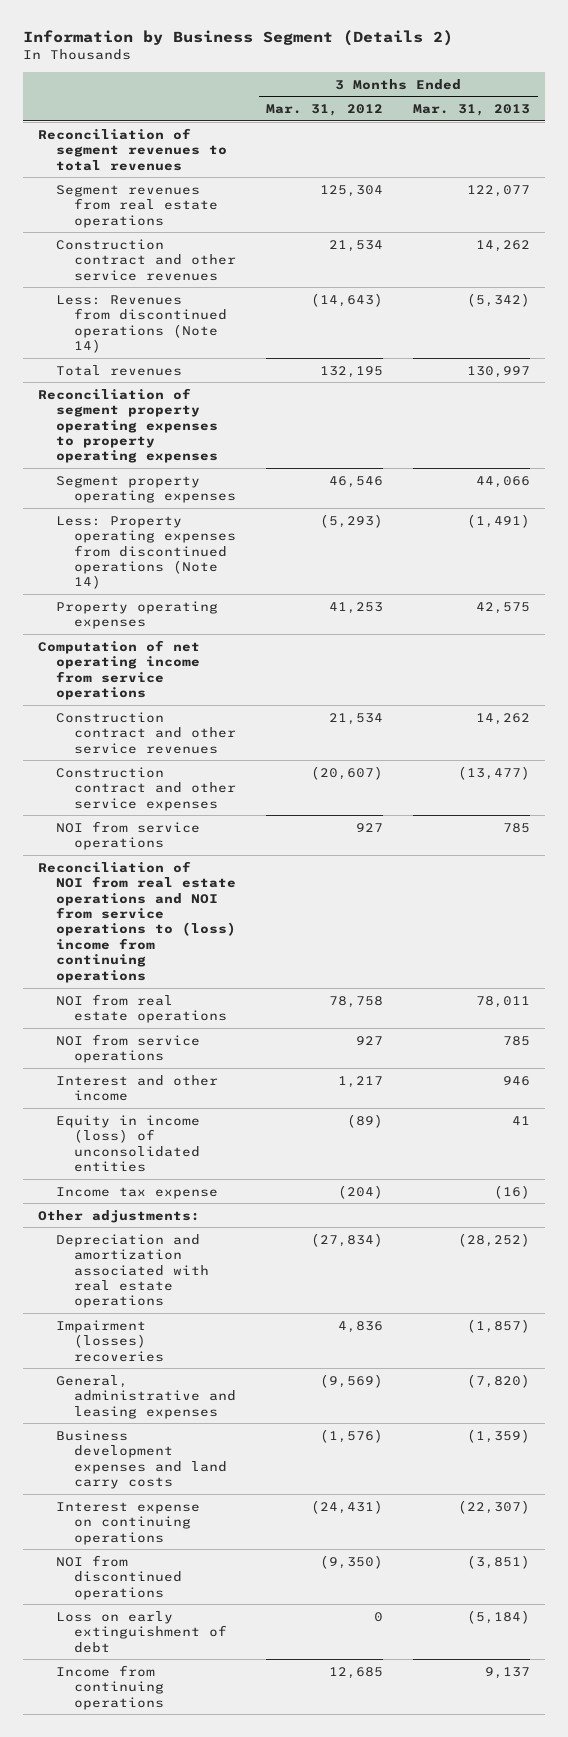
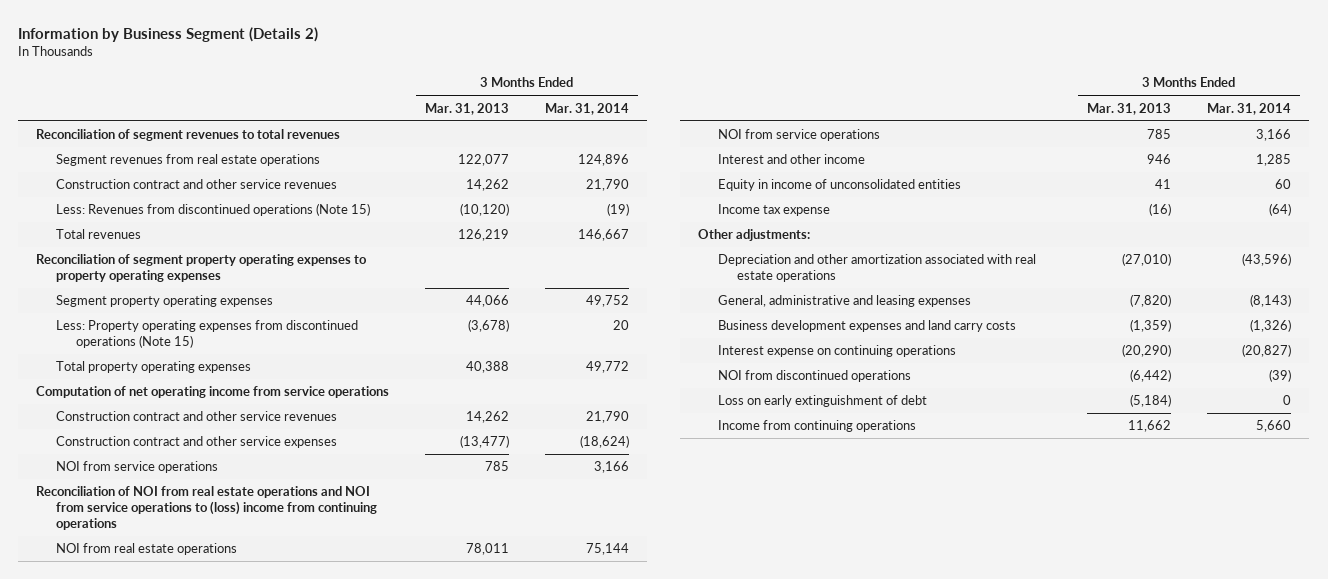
- | 3 Months Ended Mar. 31, 2012 | 3 Months Ended Mar. 31, 2013
+ | 3 Months Ended Mar. 31, 2013 | 3 Months Ended Mar. 31, 2014
- Less: Revenues from discontinued operations (Note 14) | (14,643) | (5,342)
- Total revenues | 132,195 | 130,997
+ Less: Revenues from discontinued operations (Note 15) | (10,120) | (19)
+ Total revenues | 126,219 | 146,667
- Less: Property operating expenses from discontinued operations (Note 14) | (5,293) | (1,491)
- Property operating expenses | 41,253 | 42,575
+ Less: Property operating expenses from discontinued operations (Note 15) | (3,678) | 20
+ Total property operating expenses | 40,388 | 49,772
- Equity in income (loss) of unconsolidated entities | (89) | 41
+ Equity in income of unconsolidated entities | 41 | 60
- Depreciation and amortization associated with real estate operations | (27,834) | (28,252)
- Impairment (losses) recoveries | 4,836 | (1,857)
+ Depreciation and other amortization associated with real estate operations | (27,010) | (43,596)
- Interest expense on continuing operations | (24,431) | (22,307)
- NOI from discontinued operations | (9,350) | (3,851)
+ Interest expense on continuing operations | (20,290) | (20,827)
+ NOI from discontinued operations | (6,442) | (39)
- Income from continuing operations | 12,685 | 9,137
+ Income from continuing operations | 11,662 | 5,660

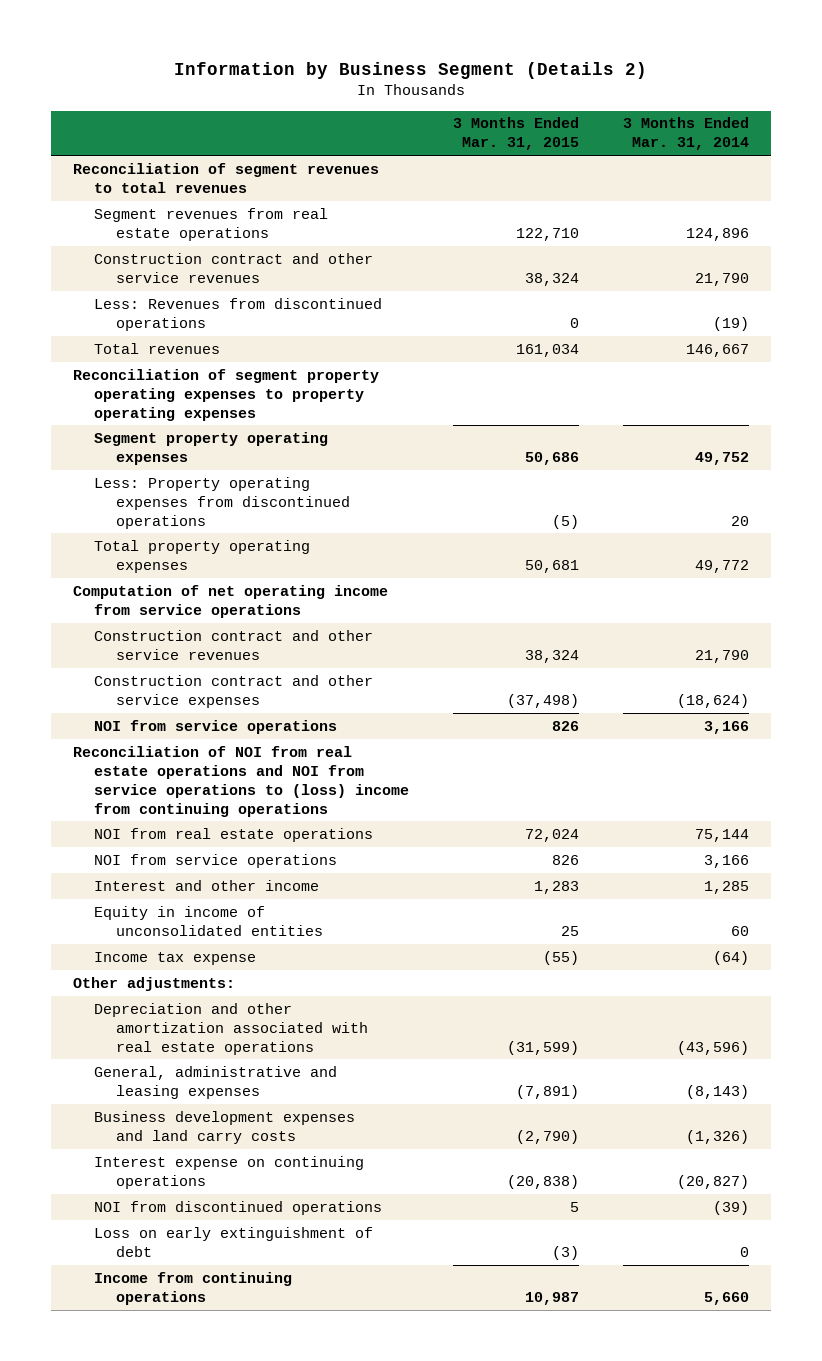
- | 3 Months Ended Mar. 31, 2013 | 3 Months Ended Mar. 31, 2014
+ | 3 Months Ended Mar. 31, 2015 | 3 Months Ended Mar. 31, 2014
- Less: Revenues from discontinued operations (Note 15) | (10,120) | (19)
+ Less: Revenues from discontinued operations | 0 | (19)
- Less: Property operating expenses from discontinued operations (Note 15) | (3,678) | 20
+ Less: Property operating expenses from discontinued operations | (5) | 20

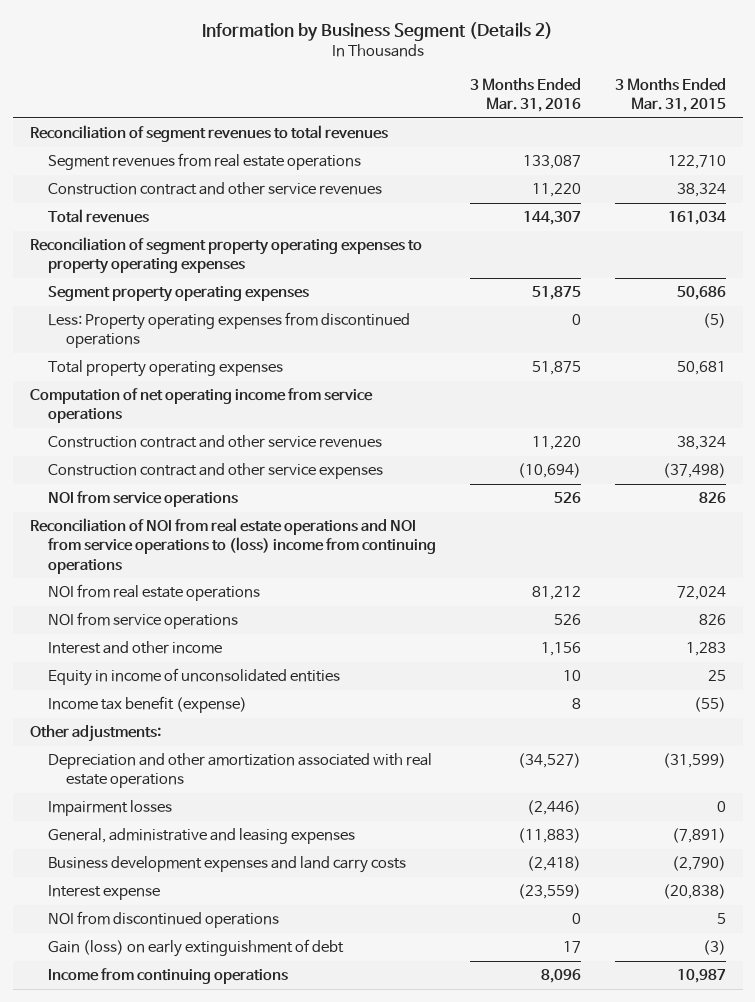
- | 3 Months Ended Mar. 31, 2015 | 3 Months Ended Mar. 31, 2014
+ | 3 Months Ended Mar. 31, 2016 | 3 Months Ended Mar. 31, 2015
- Less: Revenues from discontinued operations | 0 | (19)
- Income tax expense | (55) | (64)
+ Income tax benefit (expense) | 8 | (55)
+ Impairment losses | (2,446) | 0
- Interest expense on continuing operations | (20,838) | (20,827)
+ Interest expense | (23,559) | (20,838)
- Loss on early extinguishment of debt | (3) | 0
+ Gain (loss) on early extinguishment of debt | 17 | (3)

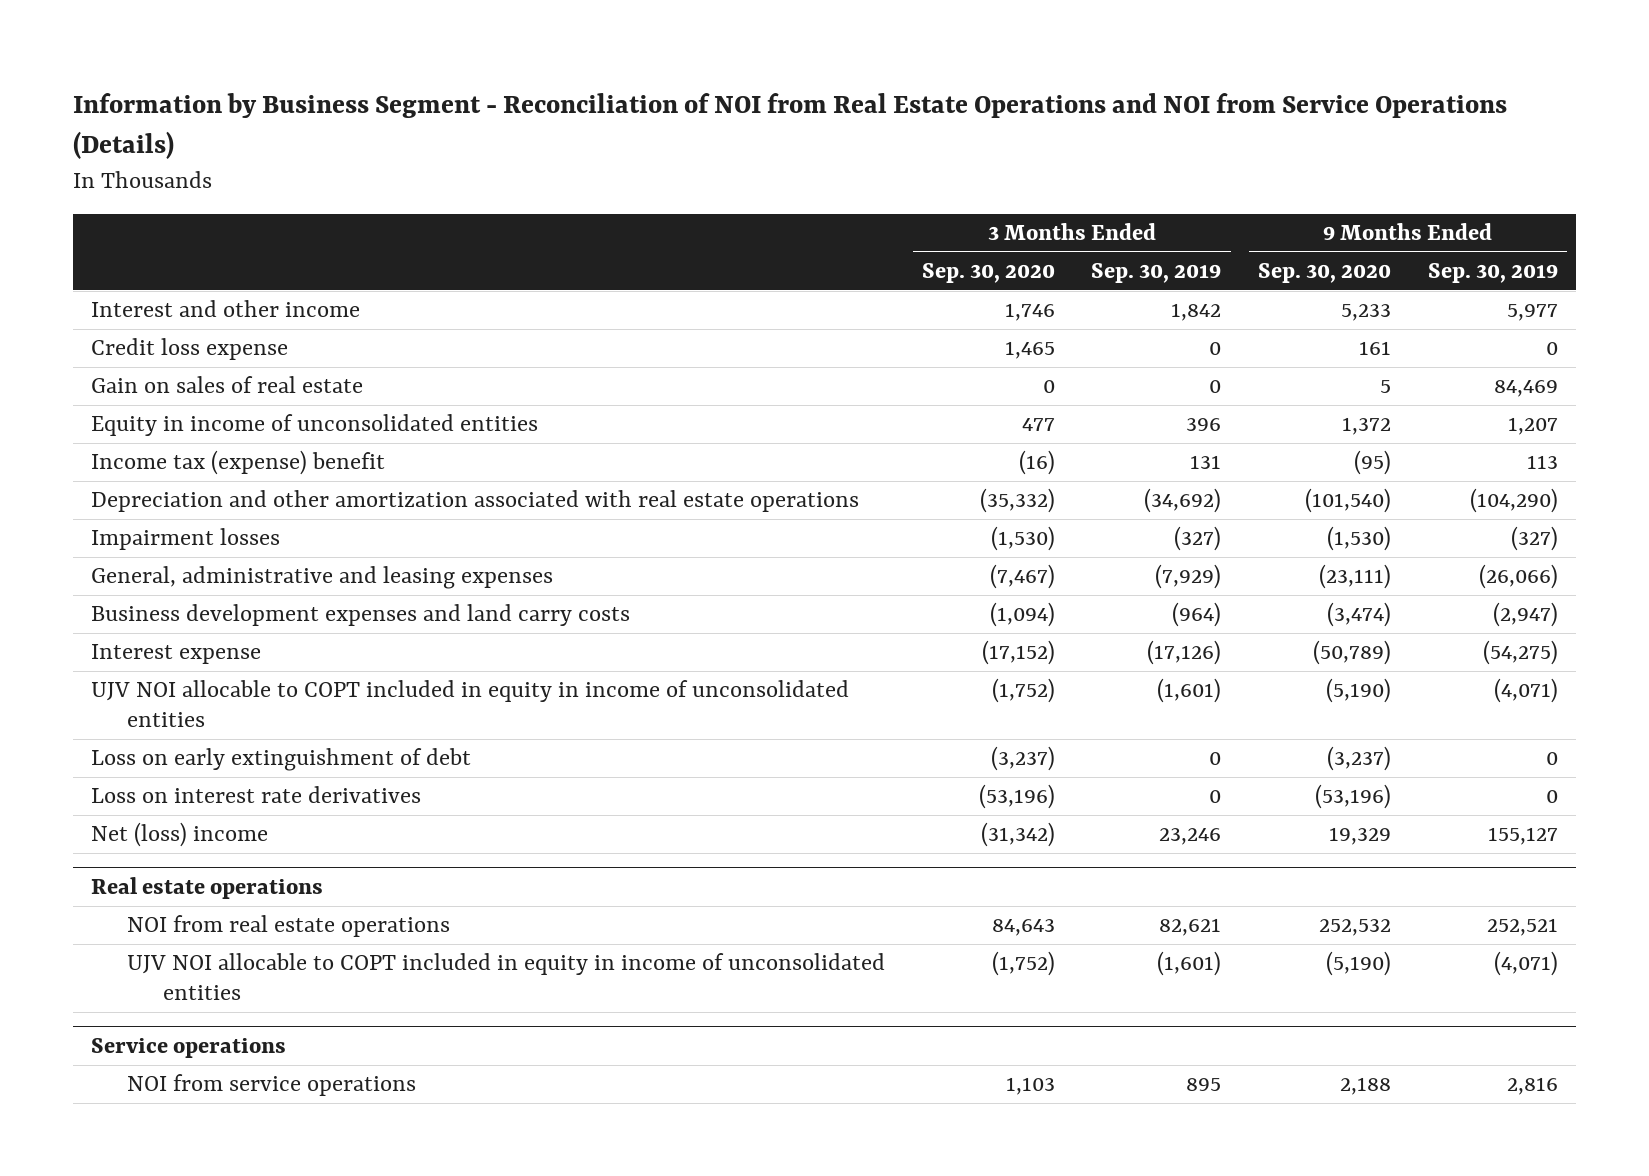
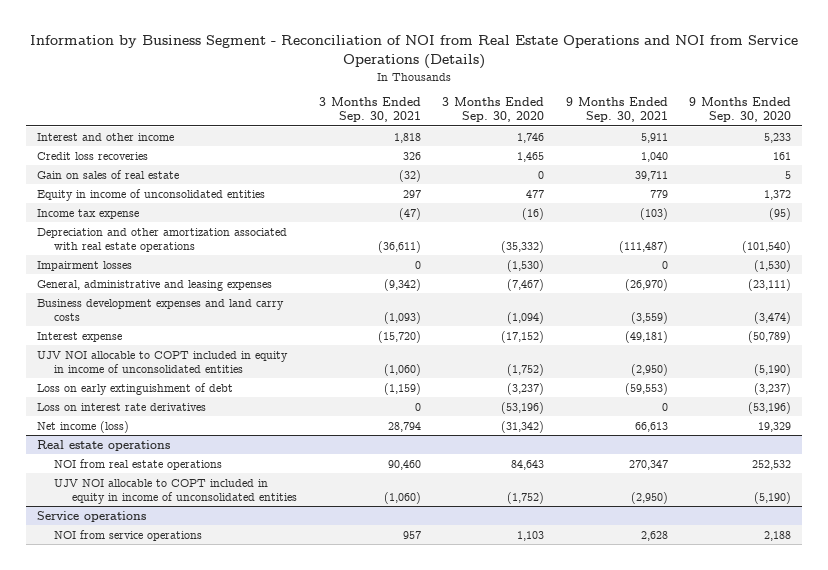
- | 3 Months Ended Sep. 30, 2020 | 3 Months Ended Sep. 30, 2019 | 9 Months Ended Sep. 30, 2020 | 9 Months Ended Sep. 30, 2019
+ | 3 Months Ended Sep. 30, 2021 | 3 Months Ended Sep. 30, 2020 | 9 Months Ended Sep. 30, 2021 | 9 Months Ended Sep. 30, 2020
- Credit loss expense | 1,465 | 0 | 161 | 0
+ Credit loss recoveries | 326 | 1,465 | 1,040 | 161
- Income tax (expense) benefit | (16) | 131 | (95) | 113
+ Income tax expense | (47) | (16) | (103) | (95)
- Net (loss) income | (31,342) | 23,246 | 19,329 | 155,127
+ Net income (loss) | 28,794 | (31,342) | 66,613 | 19,329

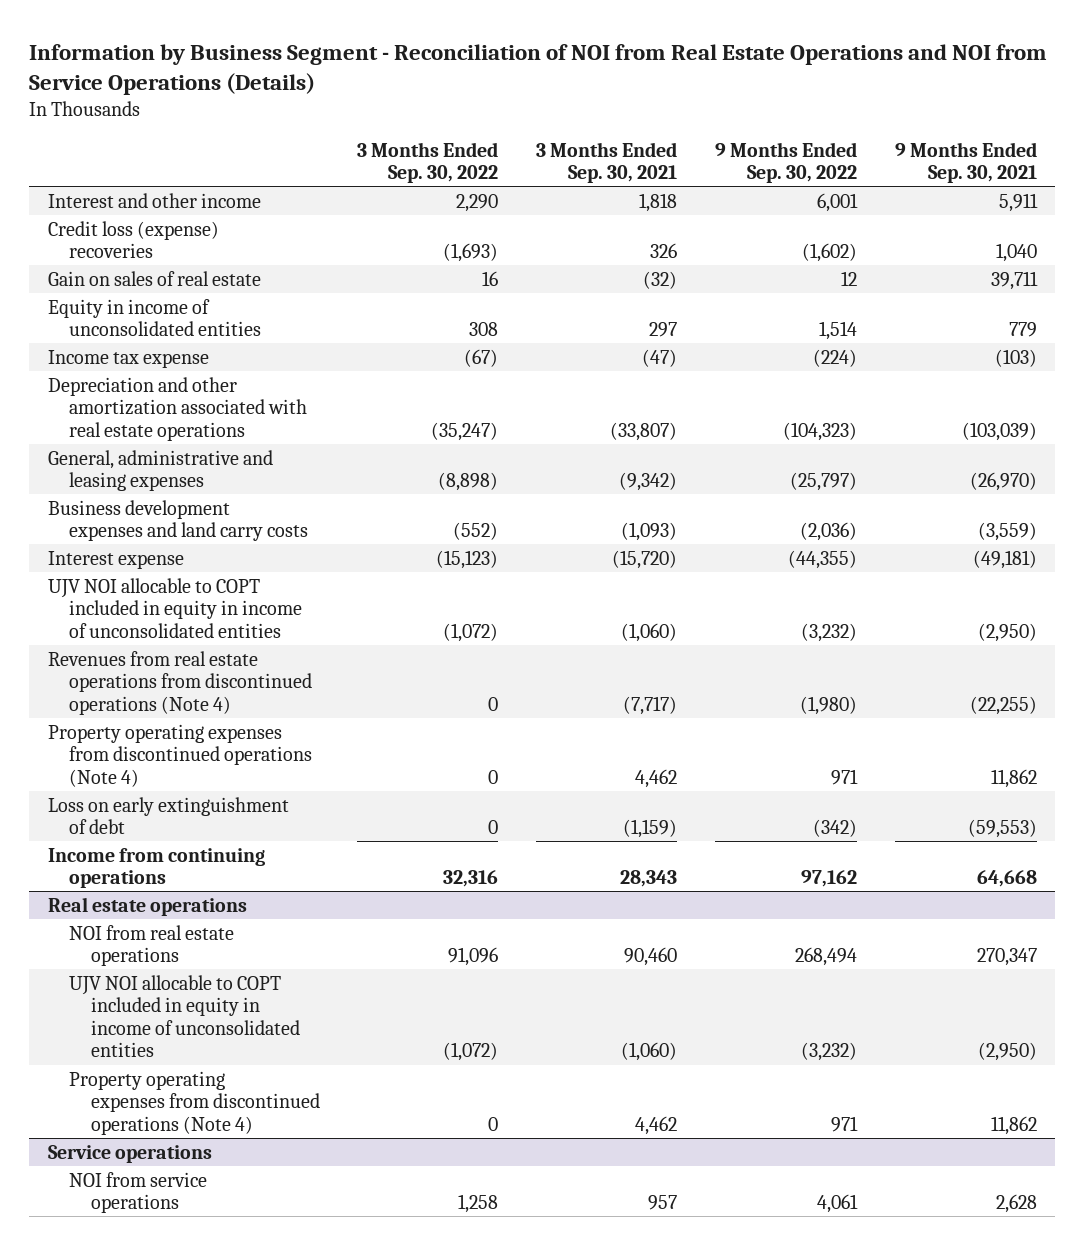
- | 3 Months Ended Sep. 30, 2021 | 3 Months Ended Sep. 30, 2020 | 9 Months Ended Sep. 30, 2021 | 9 Months Ended Sep. 30, 2020
+ | 3 Months Ended Sep. 30, 2022 | 3 Months Ended Sep. 30, 2021 | 9 Months Ended Sep. 30, 2022 | 9 Months Ended Sep. 30, 2021
- Credit loss recoveries | 326 | 1,465 | 1,040 | 161
+ Credit loss (expense) recoveries | (1,693) | 326 | (1,602) | 1,040
- Depreciation and other amortization associated with real estate operations | (36,611) | (35,332) | (111,487) | (101,540)
- Impairment losses | 0 | (1,530) | 0 | (1,530)
+ Depreciation and other amortization associated with real estate operations | (35,247) | (33,807) | (104,323) | (103,039)
+ Revenues from real estate operations from discontinued operations (Note 4) | 0 | (7,717) | (1,980) | (22,255)
+ Property operating expenses from discontinued operations (Note 4) | 0 | 4,462 | 971 | 11,862
- Loss on interest rate derivatives | 0 | (53,196) | 0 | (53,196)
- Net income (loss) | 28,794 | (31,342) | 66,613 | 19,329
+ Income from continuing operations | 32,316 | 28,343 | 97,162 | 64,668
@ Real estate operations
+ Property operating expenses from discontinued operations (Note 4) | 0 | 4,462 | 971 | 11,862

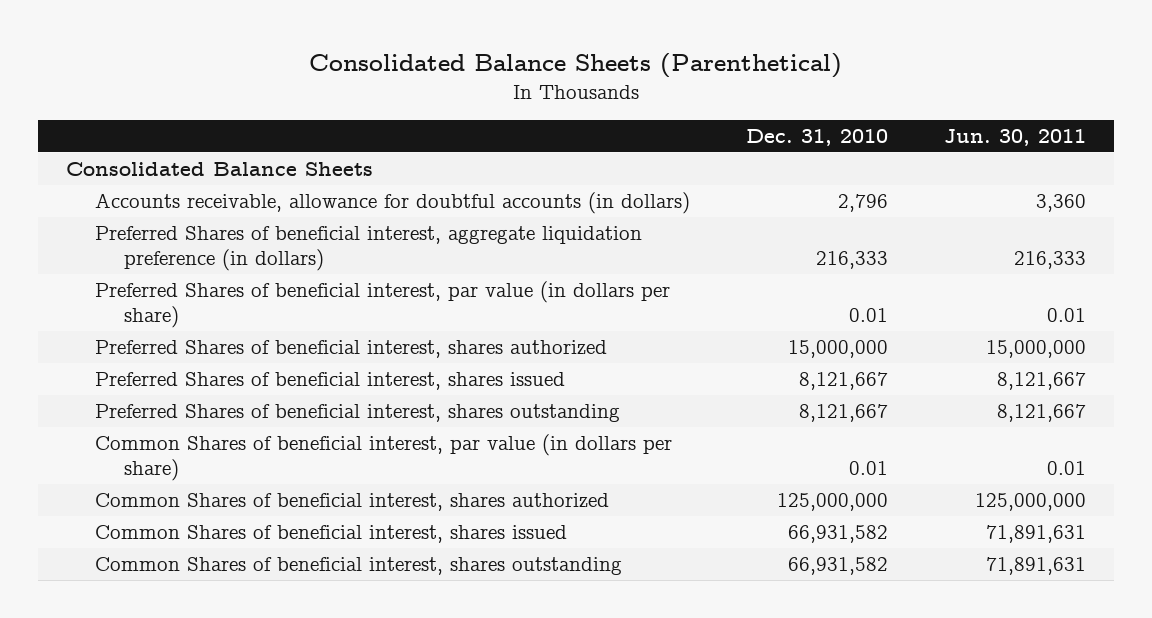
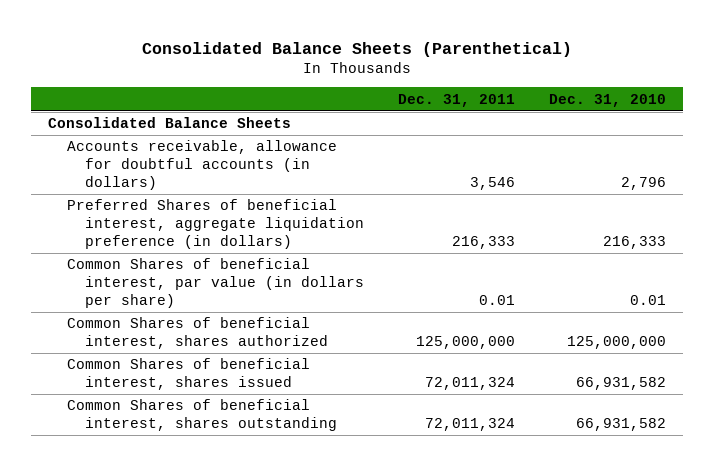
- | Dec. 31, 2010 | Jun. 30, 2011
+ | Dec. 31, 2011 | Dec. 31, 2010
- Preferred Shares of beneficial interest, par value (in dollars per share) | 0.01 | 0.01
- Preferred Shares of beneficial interest, shares authorized | 15,000,000 | 15,000,000
- Preferred Shares of beneficial interest, shares issued | 8,121,667 | 8,121,667
- Preferred Shares of beneficial interest, shares outstanding | 8,121,667 | 8,121,667

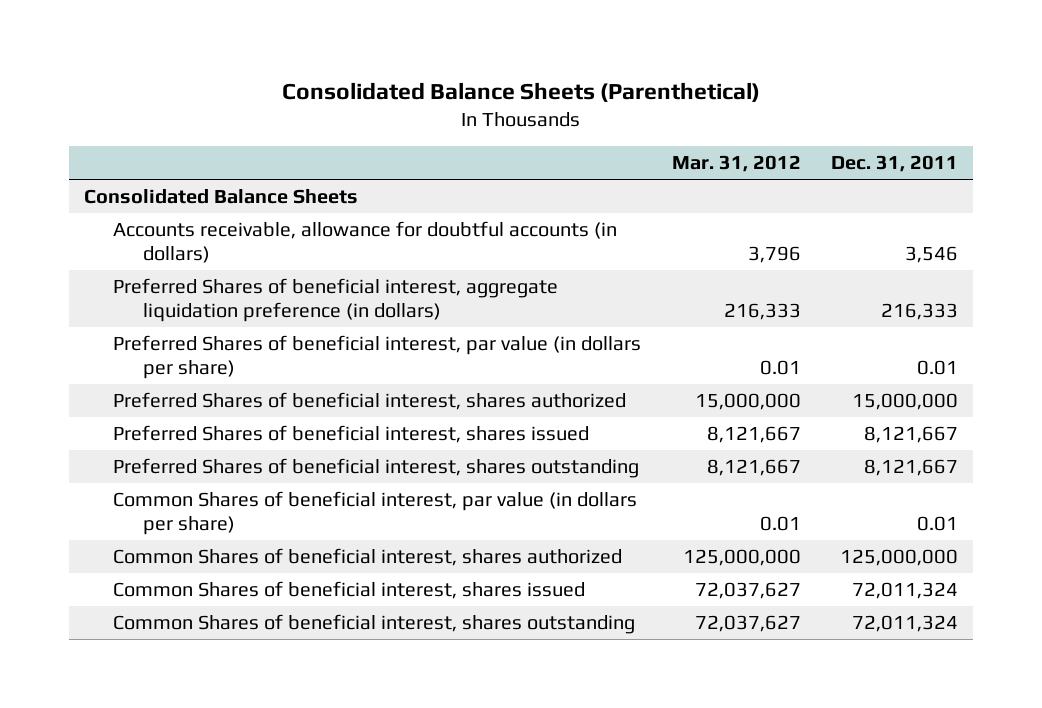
- | Dec. 31, 2011 | Dec. 31, 2010
+ | Mar. 31, 2012 | Dec. 31, 2011
+ Preferred Shares of beneficial interest, par value (in dollars per share) | 0.01 | 0.01
+ Preferred Shares of beneficial interest, shares authorized | 15,000,000 | 15,000,000
+ Preferred Shares of beneficial interest, shares issued | 8,121,667 | 8,121,667
+ Preferred Shares of beneficial interest, shares outstanding | 8,121,667 | 8,121,667

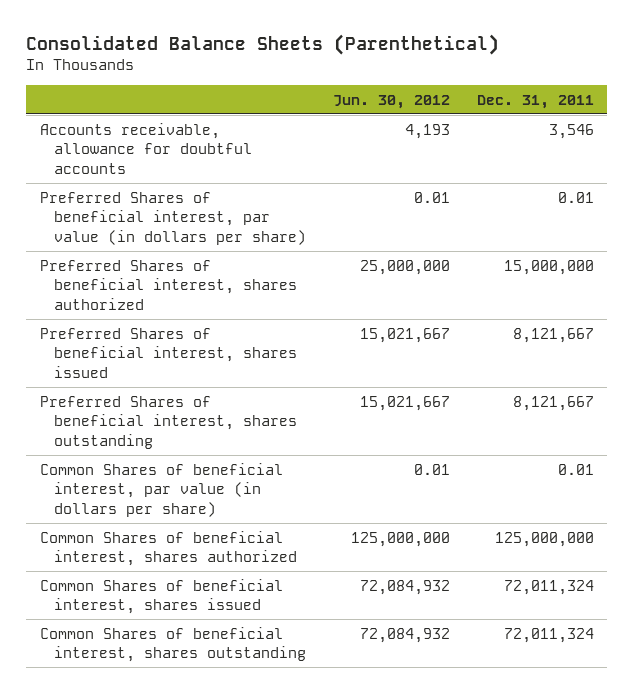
- | Mar. 31, 2012 | Dec. 31, 2011
+ | Jun. 30, 2012 | Dec. 31, 2011
- Consolidated Balance Sheets
- Accounts receivable, allowance for doubtful accounts (in dollars) | 3,796 | 3,546
- Preferred Shares of beneficial interest, aggregate liquidation preference (in dollars) | 216,333 | 216,333
+ Accounts receivable, allowance for doubtful accounts | 4,193 | 3,546

